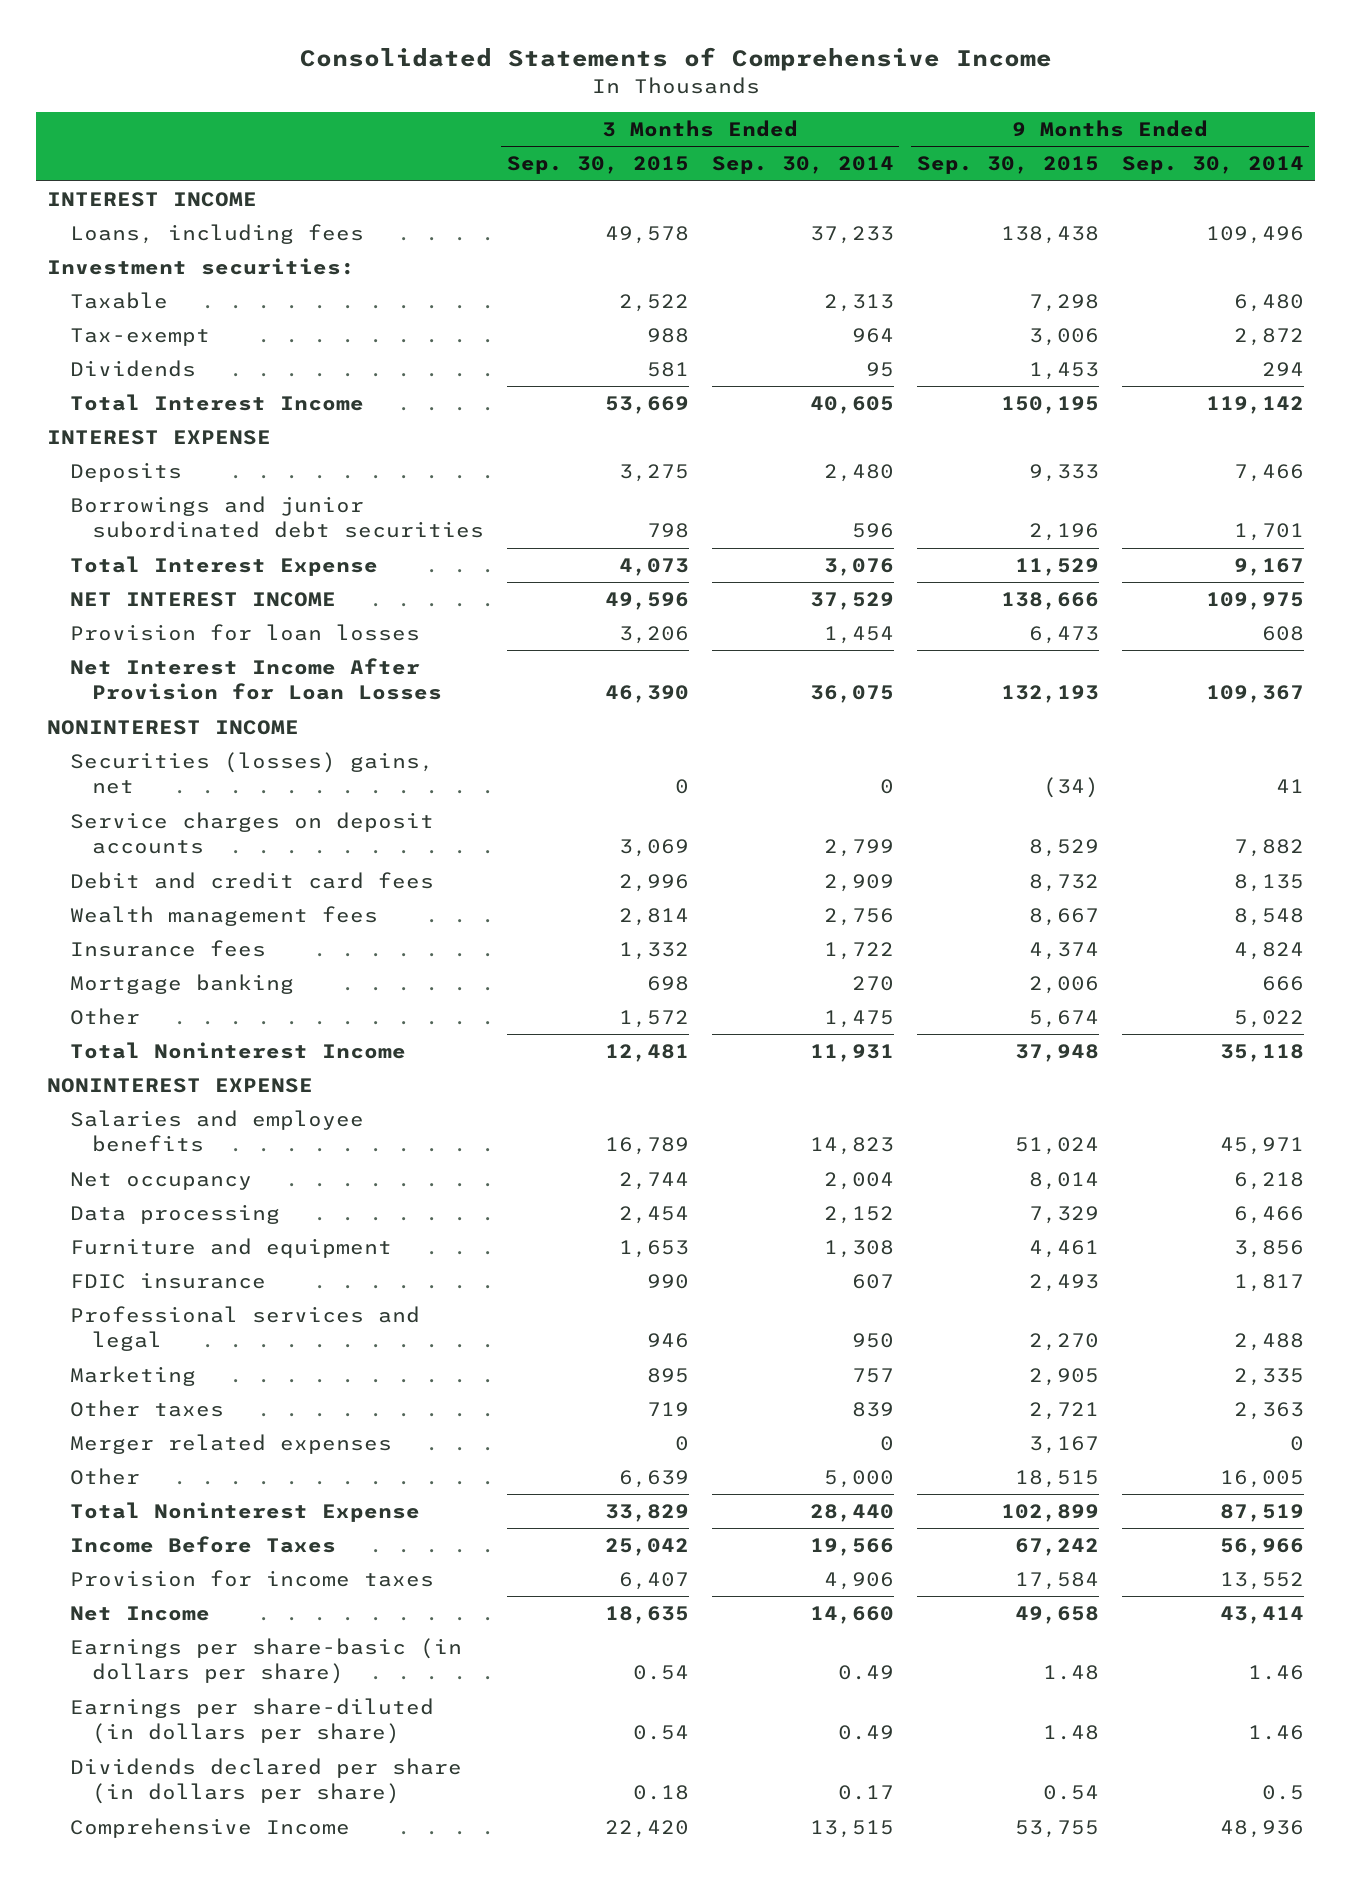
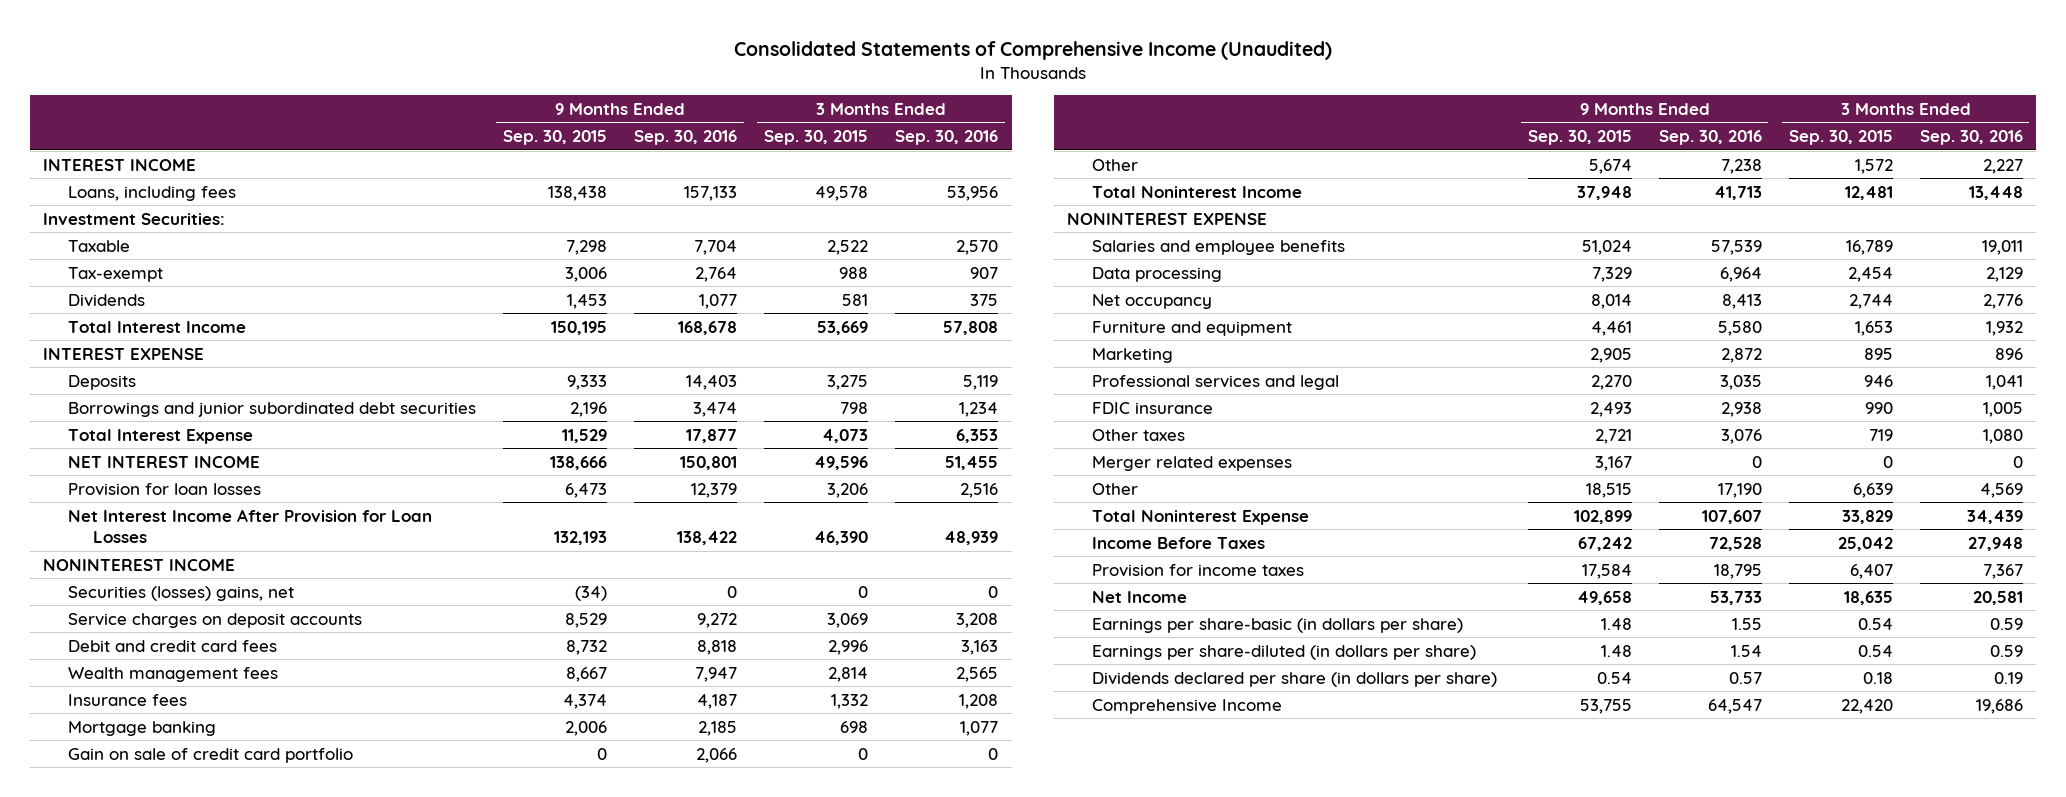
- Consolidated Statements of Comprehensive Income
+ Consolidated Statements of Comprehensive Income (Unaudited)
- | 3 Months Ended Sep. 30, 2015 | 3 Months Ended Sep. 30, 2014 | 9 Months Ended Sep. 30, 2015 | 9 Months Ended Sep. 30, 2014
+ | 9 Months Ended Sep. 30, 2015 | 9 Months Ended Sep. 30, 2016 | 3 Months Ended Sep. 30, 2015 | 3 Months Ended Sep. 30, 2016
- Investment securities:
+ Investment Securities:
+ Gain on sale of credit card portfolio | 0 | 2,066 | 0 | 0
moved down: Net occupancy | 8,014 | 8,413 | 2,744 | 2,776
moved down: Professional services and legal | 2,270 | 3,035 | 946 | 1,041
moved down: FDIC insurance | 2,493 | 2,938 | 990 | 1,005

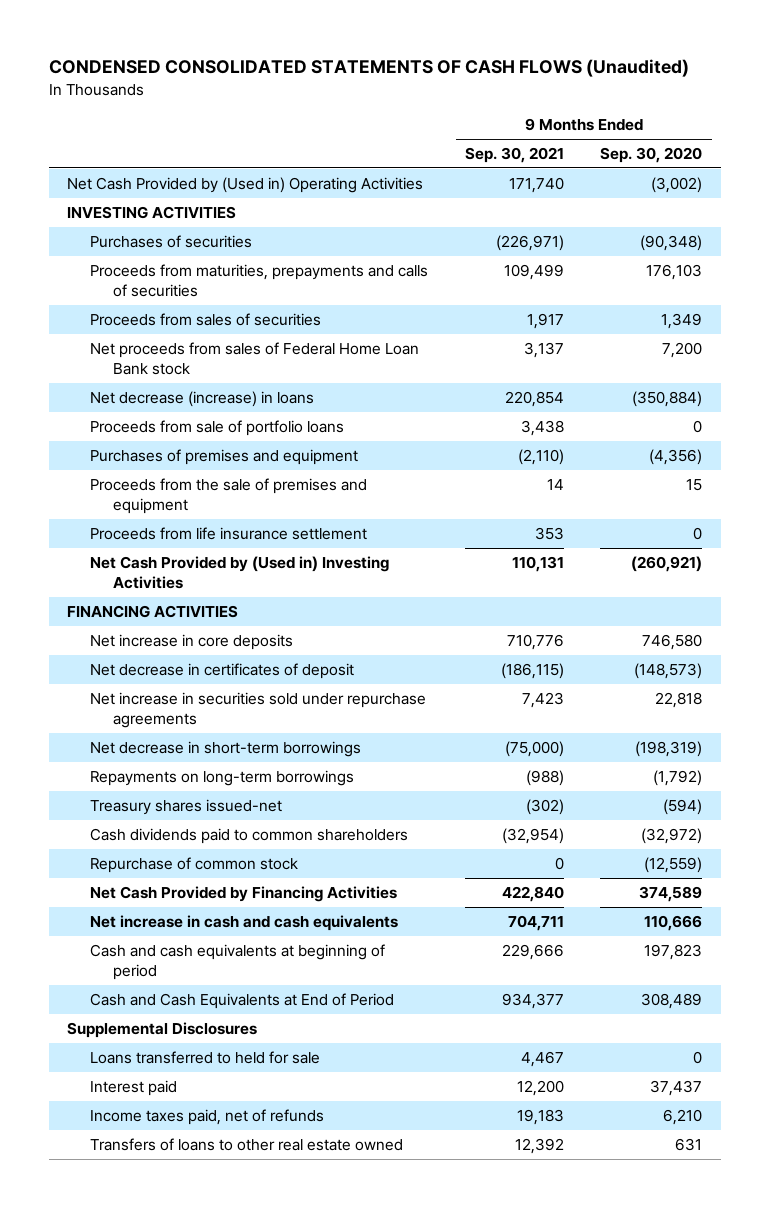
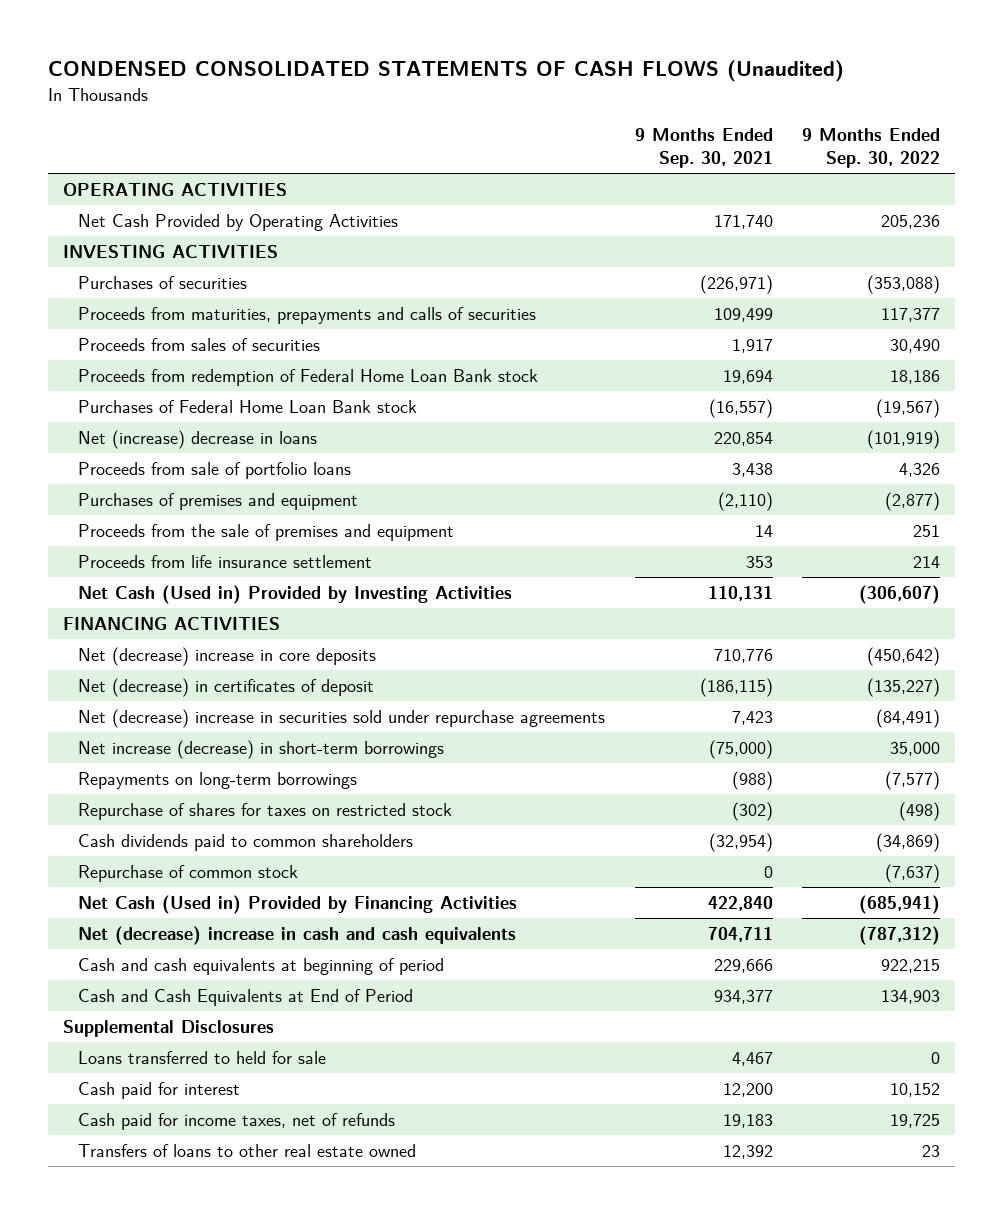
- | 9 Months Ended Sep. 30, 2021 | 9 Months Ended Sep. 30, 2020
+ | 9 Months Ended Sep. 30, 2021 | 9 Months Ended Sep. 30, 2022
- Net Cash Provided by (Used in) Operating Activities | 171,740 | (3,002)
+ OPERATING ACTIVITIES
+ Net Cash Provided by Operating Activities | 171,740 | 205,236
- Net proceeds from sales of Federal Home Loan Bank stock | 3,137 | 7,200
- Net decrease (increase) in loans | 220,854 | (350,884)
+ Proceeds from redemption of Federal Home Loan Bank stock | 19,694 | 18,186
+ Purchases of Federal Home Loan Bank stock | (16,557) | (19,567)
+ Net (increase) decrease in loans | 220,854 | (101,919)
- Net Cash Provided by (Used in) Investing Activities | 110,131 | (260,921)
+ Net Cash (Used in) Provided by Investing Activities | 110,131 | (306,607)
- Net increase in core deposits | 710,776 | 746,580
- Net decrease in certificates of deposit | (186,115) | (148,573)
- Net increase in securities sold under repurchase agreements | 7,423 | 22,818
- Net decrease in short-term borrowings | (75,000) | (198,319)
+ Net (decrease) increase in core deposits | 710,776 | (450,642)
+ Net (decrease) in certificates of deposit | (186,115) | (135,227)
+ Net (decrease) increase in securities sold under repurchase agreements | 7,423 | (84,491)
+ Net increase (decrease) in short-term borrowings | (75,000) | 35,000
- Treasury shares issued-net | (302) | (594)
+ Repurchase of shares for taxes on restricted stock | (302) | (498)
- Net Cash Provided by Financing Activities | 422,840 | 374,589
- Net increase in cash and cash equivalents | 704,711 | 110,666
+ Net Cash (Used in) Provided by Financing Activities | 422,840 | (685,941)
+ Net (decrease) increase in cash and cash equivalents | 704,711 | (787,312)
- Interest paid | 12,200 | 37,437
- Income taxes paid, net of refunds | 19,183 | 6,210
+ Cash paid for interest | 12,200 | 10,152
+ Cash paid for income taxes, net of refunds | 19,183 | 19,725

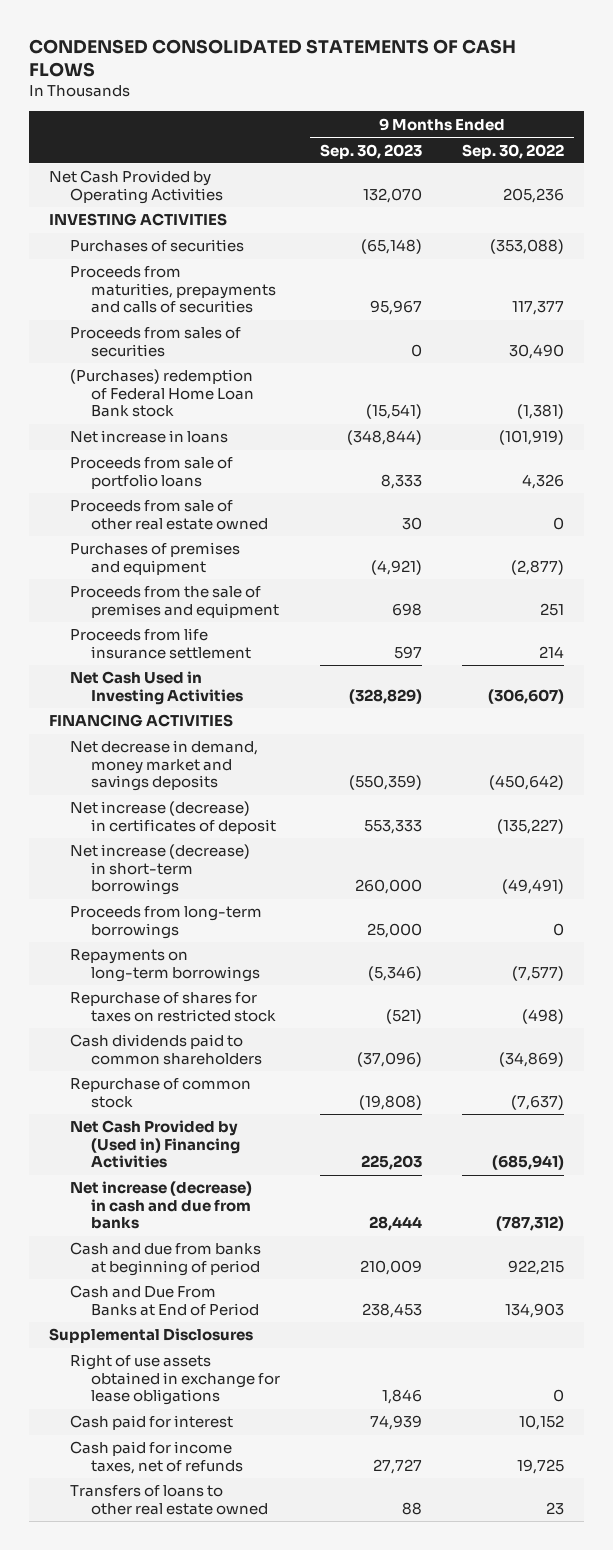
- CONDENSED CONSOLIDATED STATEMENTS OF CASH FLOWS (Unaudited)
+ CONDENSED CONSOLIDATED STATEMENTS OF CASH FLOWS
- | 9 Months Ended Sep. 30, 2021 | 9 Months Ended Sep. 30, 2022
+ | 9 Months Ended Sep. 30, 2023 | 9 Months Ended Sep. 30, 2022
- OPERATING ACTIVITIES
- Proceeds from redemption of Federal Home Loan Bank stock | 19,694 | 18,186
- Purchases of Federal Home Loan Bank stock | (16,557) | (19,567)
- Net (increase) decrease in loans | 220,854 | (101,919)
+ (Purchases) redemption of Federal Home Loan Bank stock | (15,541) | (1,381)
+ Net increase in loans | (348,844) | (101,919)
+ Proceeds from sale of other real estate owned | 30 | 0
- Net Cash (Used in) Provided by Investing Activities | 110,131 | (306,607)
+ Net Cash Used in Investing Activities | (328,829) | (306,607)
- Net (decrease) increase in core deposits | 710,776 | (450,642)
- Net (decrease) in certificates of deposit | (186,115) | (135,227)
- Net (decrease) increase in securities sold under repurchase agreements | 7,423 | (84,491)
- Net increase (decrease) in short-term borrowings | (75,000) | 35,000
+ Net decrease in demand, money market and savings deposits | (550,359) | (450,642)
+ Net increase (decrease) in certificates of deposit | 553,333 | (135,227)
+ Net increase (decrease) in short-term borrowings | 260,000 | (49,491)
+ Proceeds from long-term borrowings | 25,000 | 0
- Net Cash (Used in) Provided by Financing Activities | 422,840 | (685,941)
- Net (decrease) increase in cash and cash equivalents | 704,711 | (787,312)
- Cash and cash equivalents at beginning of period | 229,666 | 922,215
- Cash and Cash Equivalents at End of Period | 934,377 | 134,903
+ Net Cash Provided by (Used in) Financing Activities | 225,203 | (685,941)
+ Net increase (decrease) in cash and due from banks | 28,444 | (787,312)
+ Cash and due from banks at beginning of period | 210,009 | 922,215
+ Cash and Due From Banks at End of Period | 238,453 | 134,903
- Loans transferred to held for sale | 4,467 | 0
+ Right of use assets obtained in exchange for lease obligations | 1,846 | 0

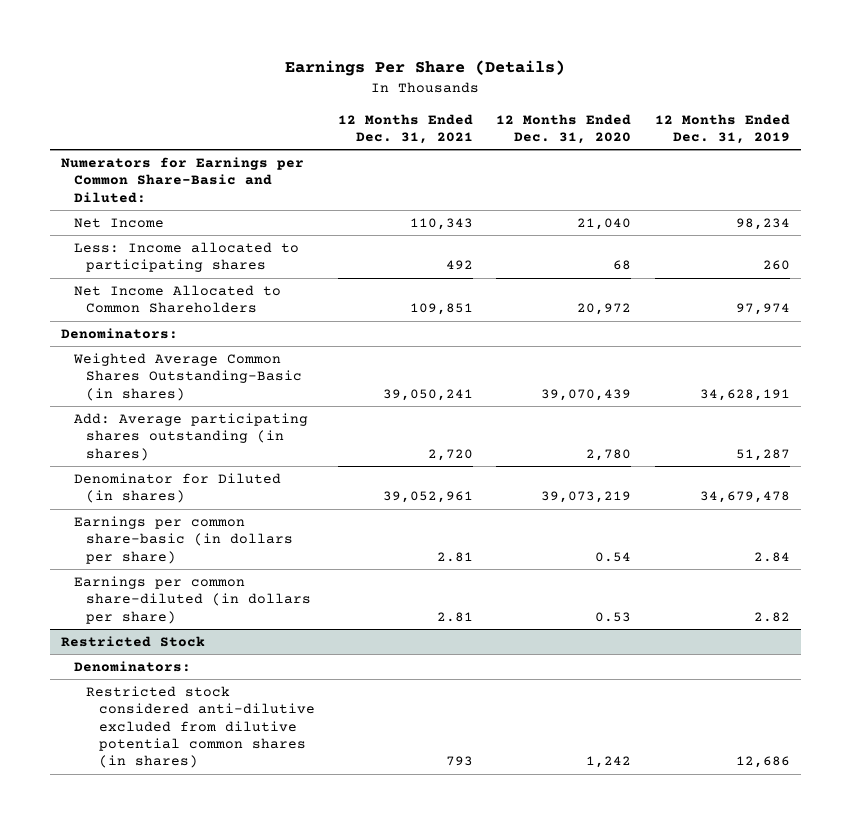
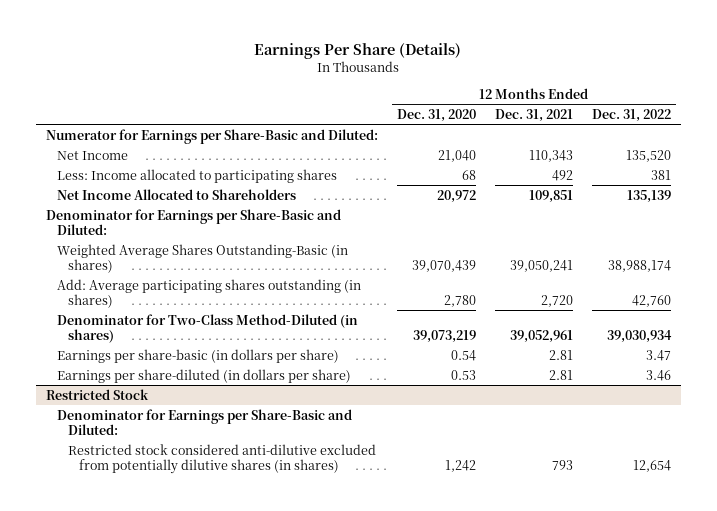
- | 12 Months Ended Dec. 31, 2021 | 12 Months Ended Dec. 31, 2020 | 12 Months Ended Dec. 31, 2019
+ | 12 Months Ended Dec. 31, 2020 | 12 Months Ended Dec. 31, 2021 | 12 Months Ended Dec. 31, 2022
- Numerators for Earnings per Common Share-Basic and Diluted:
+ Numerator for Earnings per Share-Basic and Diluted:
- Net Income Allocated to Common Shareholders | 109,851 | 20,972 | 97,974
- Denominators:
- Weighted Average Common Shares Outstanding-Basic (in shares) | 39,050,241 | 39,070,439 | 34,628,191
+ Net Income Allocated to Shareholders | 20,972 | 109,851 | 135,139
+ Denominator for Earnings per Share-Basic and Diluted:
+ Weighted Average Shares Outstanding-Basic (in shares) | 39,070,439 | 39,050,241 | 38,988,174
- Denominator for Diluted (in shares) | 39,052,961 | 39,073,219 | 34,679,478
- Earnings per common share-basic (in dollars per share) | 2.81 | 0.54 | 2.84
- Earnings per common share-diluted (in dollars per share) | 2.81 | 0.53 | 2.82
+ Denominator for Two-Class Method-Diluted (in shares) | 39,073,219 | 39,052,961 | 39,030,934
+ Earnings per share-basic (in dollars per share) | 0.54 | 2.81 | 3.47
+ Earnings per share-diluted (in dollars per share) | 0.53 | 2.81 | 3.46
@ Restricted Stock
- Denominators:
- Restricted stock considered anti-dilutive excluded from dilutive potential common shares (in shares) | 793 | 1,242 | 12,686
+ Denominator for Earnings per Share-Basic and Diluted:
+ Restricted stock considered anti-dilutive excluded from potentially dilutive shares (in shares) | 1,242 | 793 | 12,654

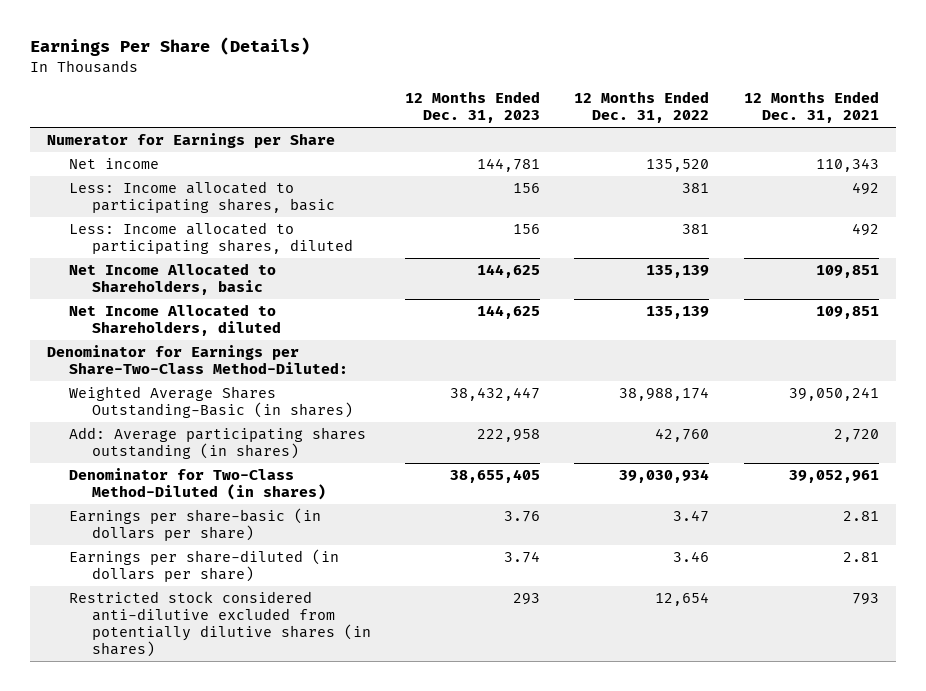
- | 12 Months Ended Dec. 31, 2020 | 12 Months Ended Dec. 31, 2021 | 12 Months Ended Dec. 31, 2022
+ | 12 Months Ended Dec. 31, 2023 | 12 Months Ended Dec. 31, 2022 | 12 Months Ended Dec. 31, 2021
- Numerator for Earnings per Share-Basic and Diluted:
- Net Income | 21,040 | 110,343 | 135,520
- Less: Income allocated to participating shares | 68 | 492 | 381
- Net Income Allocated to Shareholders | 20,972 | 109,851 | 135,139
- Denominator for Earnings per Share-Basic and Diluted:
+ Numerator for Earnings per Share
+ Net income | 144,781 | 135,520 | 110,343
+ Less: Income allocated to participating shares, basic | 156 | 381 | 492
+ Less: Income allocated to participating shares, diluted | 156 | 381 | 492
+ Net Income Allocated to Shareholders, basic | 144,625 | 135,139 | 109,851
+ Net Income Allocated to Shareholders, diluted | 144,625 | 135,139 | 109,851
+ Denominator for Earnings per Share-Two-Class Method-Diluted:
- Restricted Stock
- Denominator for Earnings per Share-Basic and Diluted:

